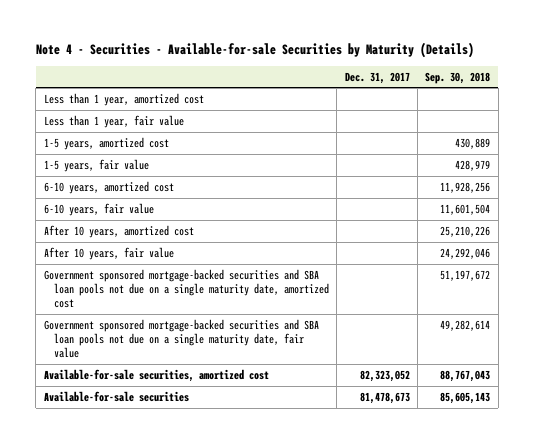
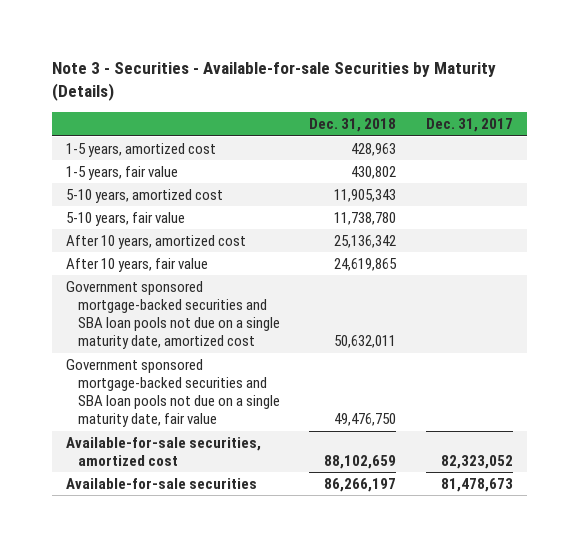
- Note 4 - Securities - Available-for-sale Securities by Maturity (Details)
+ Note 3 - Securities - Available-for-sale Securities by Maturity (Details)
- | Dec. 31, 2017 | Sep. 30, 2018
+ | Dec. 31, 2018 | Dec. 31, 2017
- Less than 1 year, amortized cost
- Less than 1 year, fair value
- 6-10 years, amortized cost | | 11,928,256
- 6-10 years, fair value | | 11,601,504
+ 5-10 years, amortized cost | 11,905,343 |
+ 5-10 years, fair value | 11,738,780 |

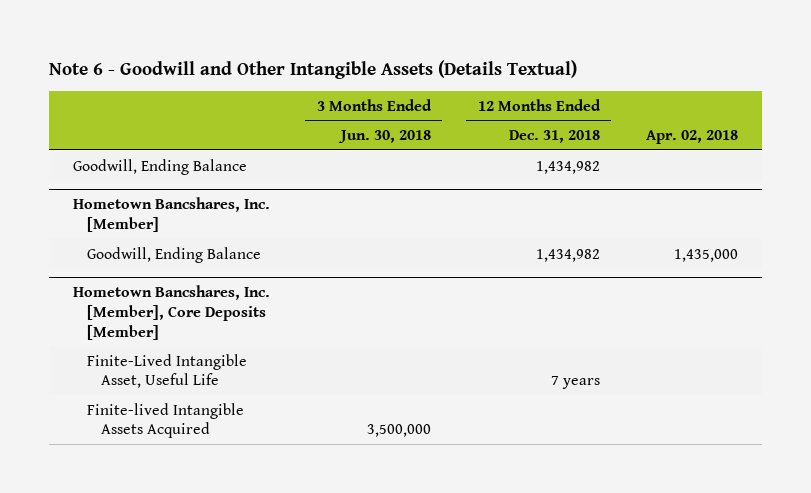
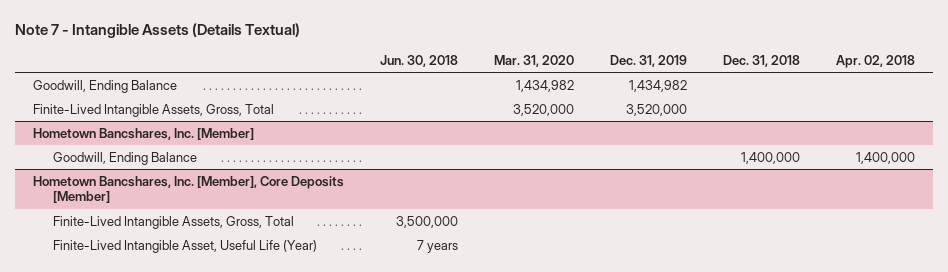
- Note 6 - Goodwill and Other Intangible Assets (Details Textual)
+ Note 7 - Intangible Assets (Details Textual)
- | 3 Months Ended Jun. 30, 2018 | 12 Months Ended Dec. 31, 2018 | Apr. 02, 2018
+ | Jun. 30, 2018 | Mar. 31, 2020 | Dec. 31, 2019 | Dec. 31, 2018 | Apr. 02, 2018
+ Finite-Lived Intangible Assets, Gross, Total | | 3,520,000 | 3,520,000 | |
@ Hometown Bancshares, Inc. [Member]
- Goodwill, Ending Balance | | 1,434,982 | 1,435,000
+ Goodwill, Ending Balance | | | | 1,400,000 | 1,400,000
@ Hometown Bancshares, Inc. [Member], Core Deposits [Member]
- Finite-Lived Intangible Asset, Useful Life | | 7 years |
- Finite-lived Intangible Assets Acquired | 3,500,000 | |
+ Finite-Lived Intangible Assets, Gross, Total | 3,500,000 | | | |
+ Finite-Lived Intangible Asset, Useful Life (Year) | 7 years | | | |

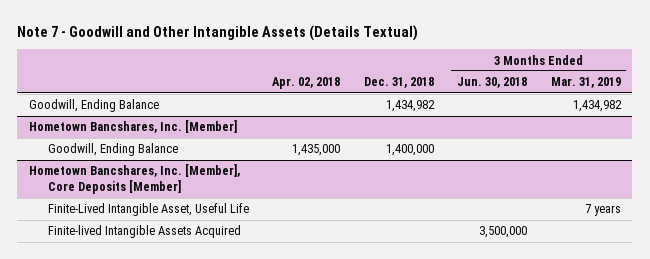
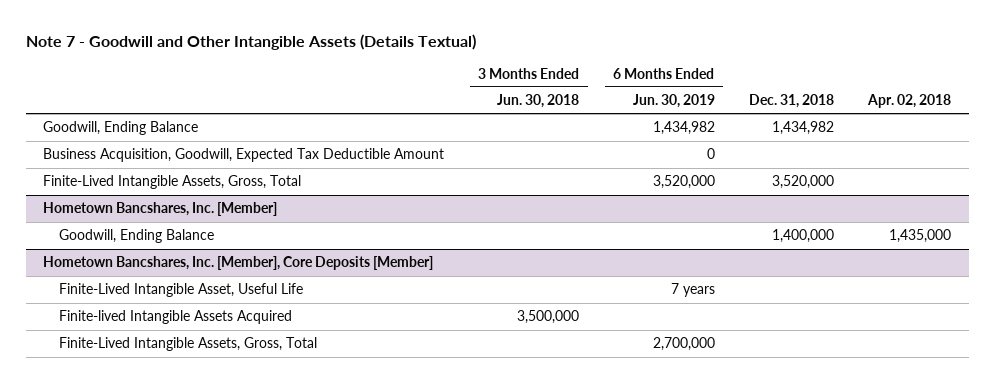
- | Apr. 02, 2018 | Dec. 31, 2018 | 3 Months Ended Jun. 30, 2018 | 3 Months Ended Mar. 31, 2019
+ | 3 Months Ended Jun. 30, 2018 | 6 Months Ended Jun. 30, 2019 | Dec. 31, 2018 | Apr. 02, 2018
+ Business Acquisition, Goodwill, Expected Tax Deductible Amount | | 0 | |
+ Finite-Lived Intangible Assets, Gross, Total | | 3,520,000 | 3,520,000 |
@ Hometown Bancshares, Inc. [Member], Core Deposits [Member]
+ Finite-Lived Intangible Assets, Gross, Total | | 2,700,000 | |

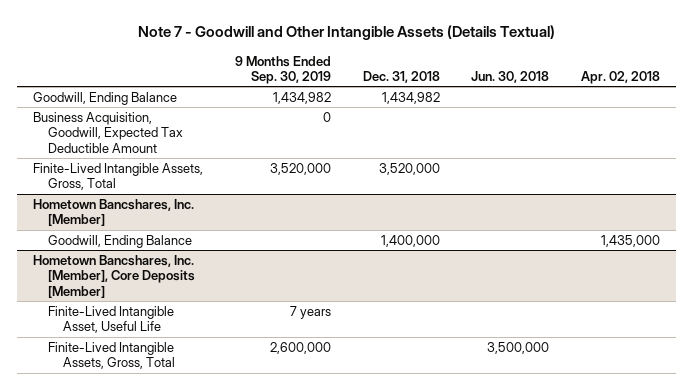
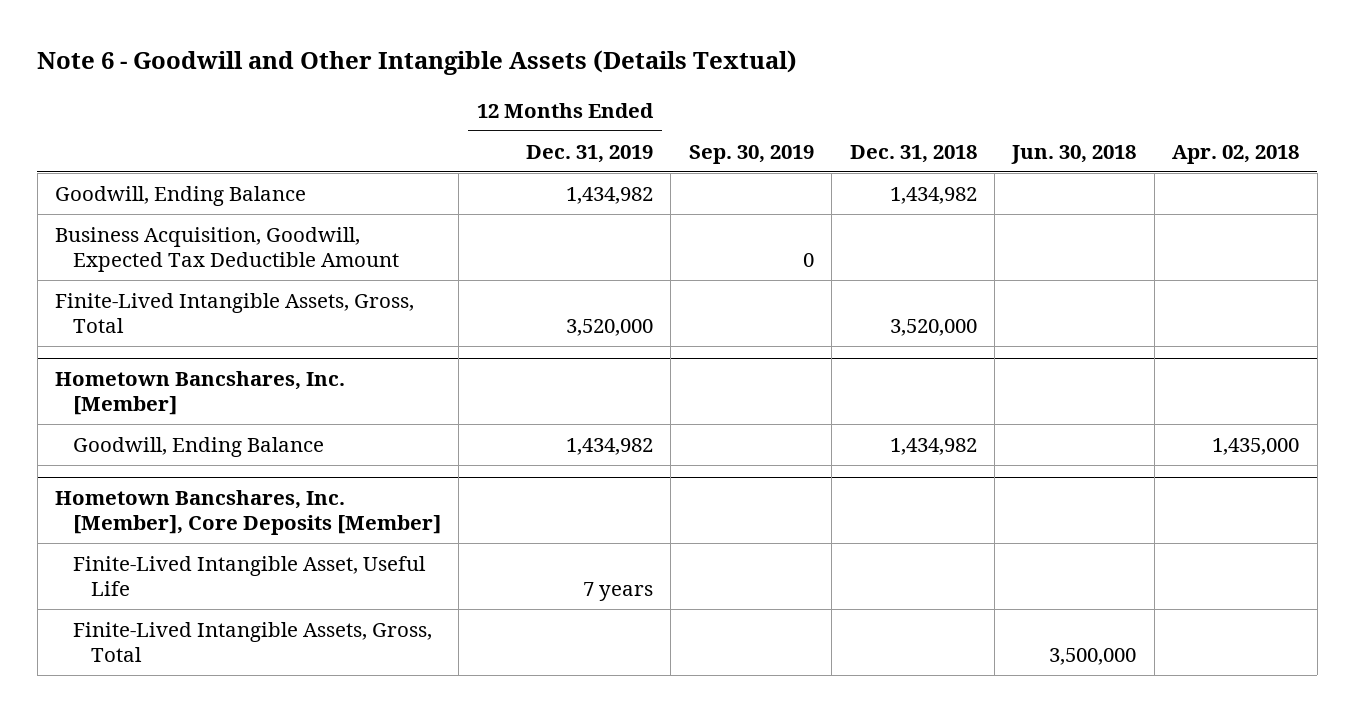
- Note 7 - Goodwill and Other Intangible Assets (Details Textual)
+ Note 6 - Goodwill and Other Intangible Assets (Details Textual)
- | 9 Months Ended Sep. 30, 2019 | Dec. 31, 2018 | Jun. 30, 2018 | Apr. 02, 2018
+ | 12 Months Ended Dec. 31, 2019 | Sep. 30, 2019 | Dec. 31, 2018 | Jun. 30, 2018 | Apr. 02, 2018
@ Hometown Bancshares, Inc. [Member]
- Goodwill, Ending Balance | | 1,400,000 | | 1,435,000
+ Goodwill, Ending Balance | 1,434,982 | | 1,434,982 | | 1,435,000

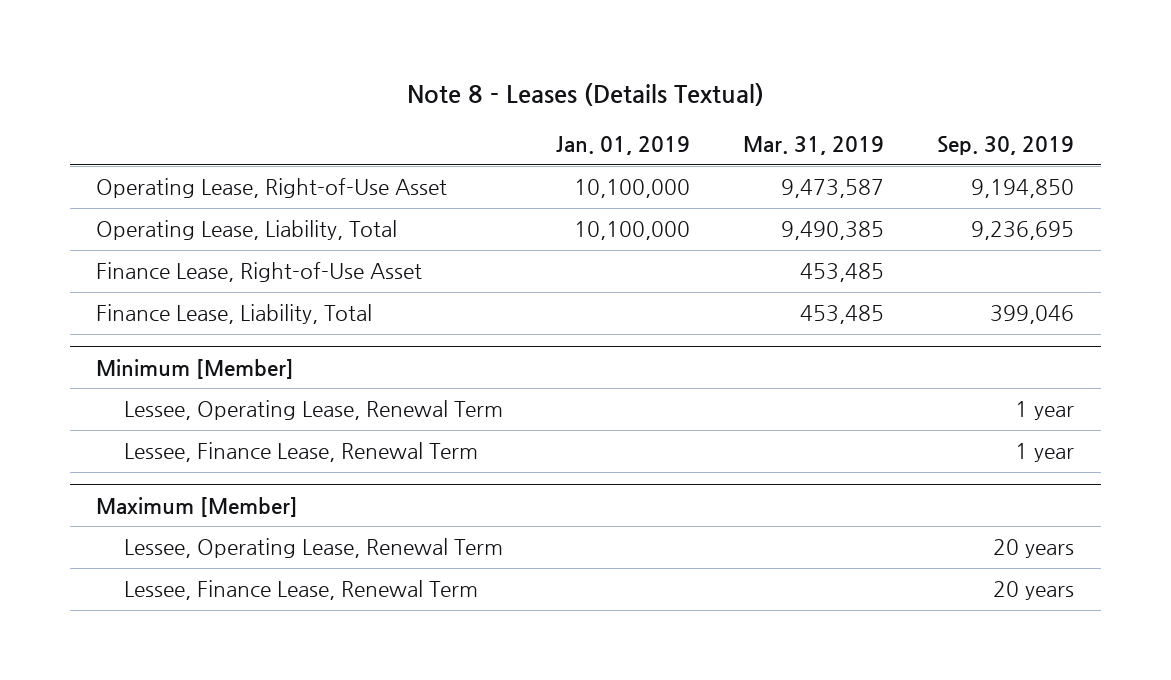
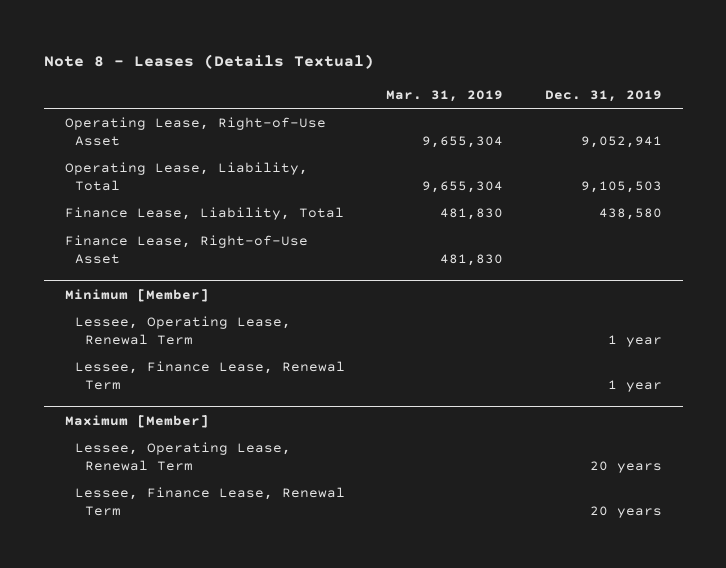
- | Jan. 01, 2019 | Mar. 31, 2019 | Sep. 30, 2019
+ | Mar. 31, 2019 | Dec. 31, 2019
- Operating Lease, Right-of-Use Asset | 10,100,000 | 9,473,587 | 9,194,850
- Operating Lease, Liability, Total | 10,100,000 | 9,490,385 | 9,236,695
- Finance Lease, Right-of-Use Asset | | 453,485 |
- Finance Lease, Liability, Total | | 453,485 | 399,046
+ Operating Lease, Right-of-Use Asset | 9,655,304 | 9,052,941
+ Operating Lease, Liability, Total | 9,655,304 | 9,105,503
+ Finance Lease, Liability, Total | 481,830 | 438,580
+ Finance Lease, Right-of-Use Asset | 481,830 |

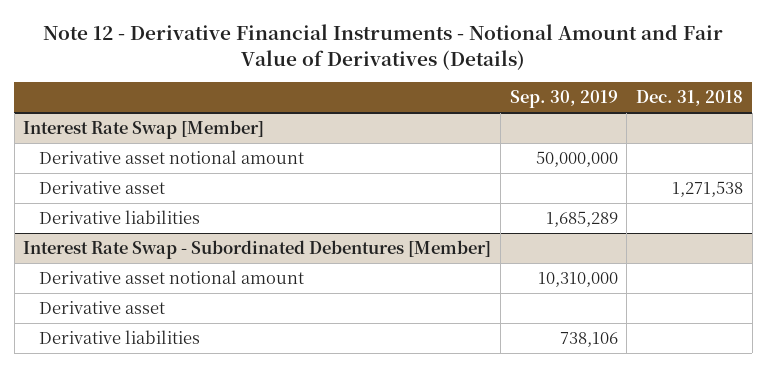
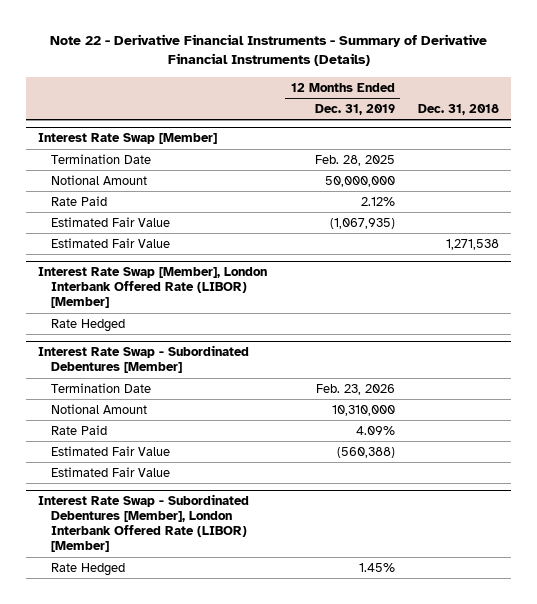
- Note 12 - Derivative Financial Instruments - Notional Amount and Fair Value of Derivatives (Details)
+ Note 22 - Derivative Financial Instruments - Summary of Derivative Financial Instruments (Details)
- | Sep. 30, 2019 | Dec. 31, 2018
+ | 12 Months Ended Dec. 31, 2019 | Dec. 31, 2018
@ Interest Rate Swap [Member]
- Derivative asset notional amount | 50,000,000 |
- Derivative asset | | 1,271,538
- Derivative liabilities | 1,685,289 |
+ Termination Date | Feb. 28, 2025 |
+ Notional Amount | 50,000,000 |
+ Rate Paid | 2.12% |
+ Estimated Fair Value | (1,067,935) |
+ Estimated Fair Value | | 1,271,538
+ Interest Rate Swap [Member], London Interbank Offered Rate (LIBOR) [Member]
+ Rate Hedged
@ Interest Rate Swap - Subordinated Debentures [Member]
- Derivative asset notional amount | 10,310,000 |
- Derivative asset
- Derivative liabilities | 738,106 |
+ Termination Date | Feb. 23, 2026 |
+ Notional Amount | 10,310,000 |
+ Rate Paid | 4.09% |
+ Estimated Fair Value | (560,388) |
+ Estimated Fair Value
+ Interest Rate Swap - Subordinated Debentures [Member], London Interbank Offered Rate (LIBOR) [Member]
+ Rate Hedged | 1.45% |

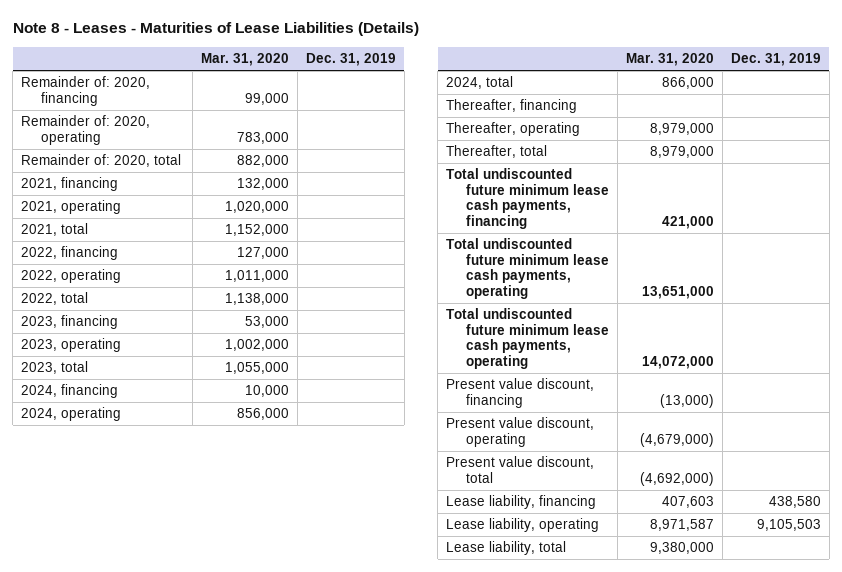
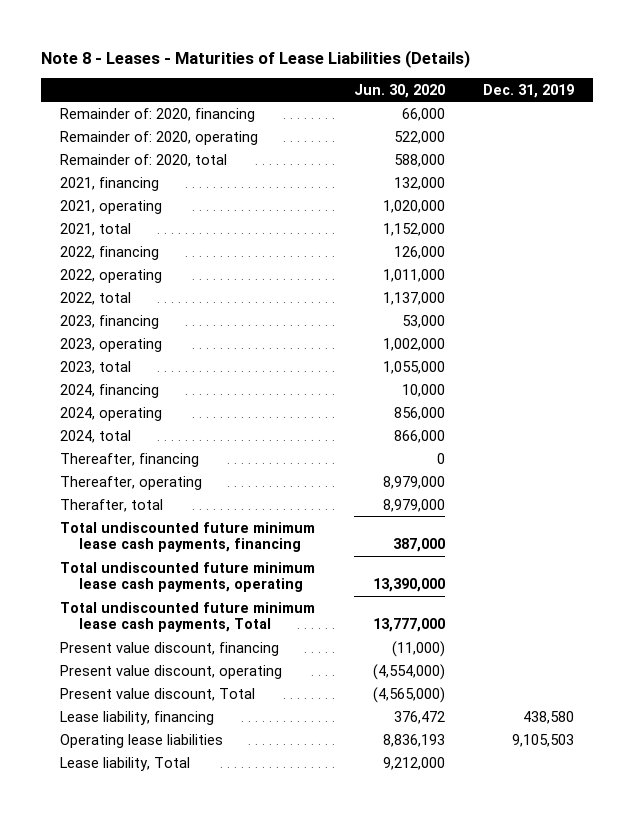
- | Mar. 31, 2020 | Dec. 31, 2019
+ | Jun. 30, 2020 | Dec. 31, 2019
- Thereafter, total | 8,979,000 |
+ Therafter, total | 8,979,000 |
- Total undiscounted future minimum lease cash payments, operating | 14,072,000 |
+ Total undiscounted future minimum lease cash payments, Total | 13,777,000 |
- Present value discount, total | (4,692,000) |
+ Present value discount, Total | (4,565,000) |
- Lease liability, operating | 8,971,587 | 9,105,503
- Lease liability, total | 9,380,000 |
+ Operating lease liabilities | 8,836,193 | 9,105,503
+ Lease liability, Total | 9,212,000 |

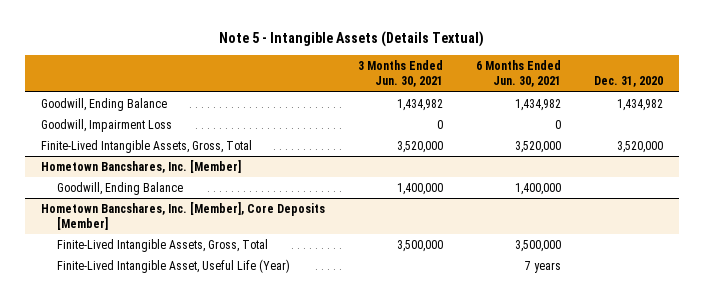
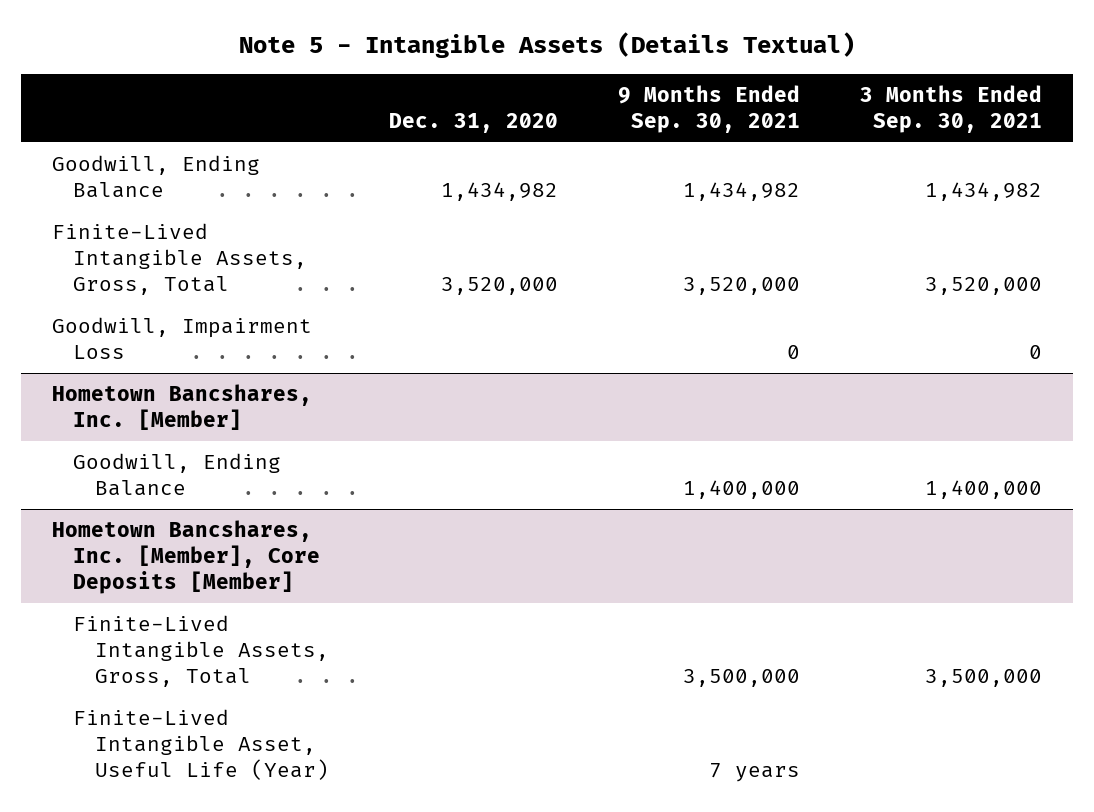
- | 3 Months Ended Jun. 30, 2021 | 6 Months Ended Jun. 30, 2021 | Dec. 31, 2020
+ | Dec. 31, 2020 | 9 Months Ended Sep. 30, 2021 | 3 Months Ended Sep. 30, 2021
moved down: Goodwill, Impairment Loss | | 0 | 0

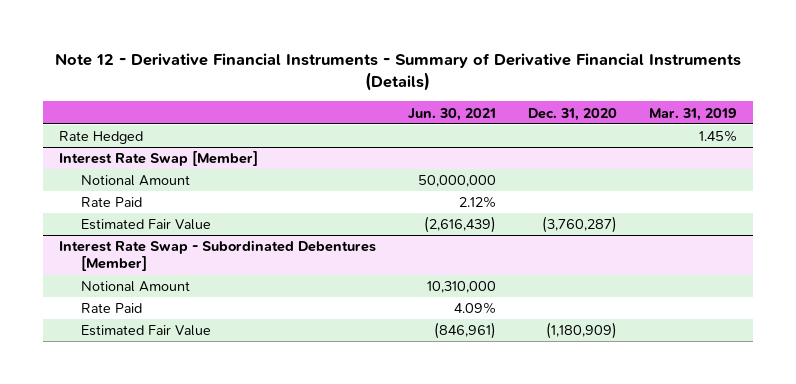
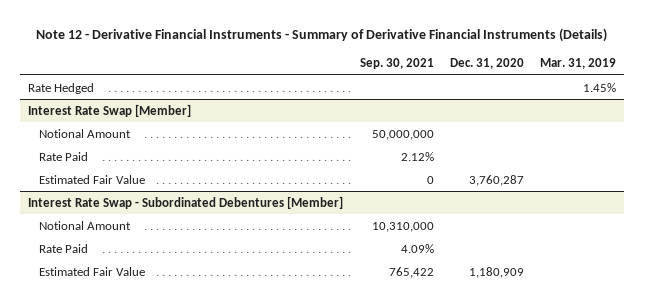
- | Jun. 30, 2021 | Dec. 31, 2020 | Mar. 31, 2019
+ | Sep. 30, 2021 | Dec. 31, 2020 | Mar. 31, 2019
@ Interest Rate Swap [Member]
- Estimated Fair Value | (2,616,439) | (3,760,287) |
+ Estimated Fair Value | 0 | 3,760,287 |
@ Interest Rate Swap - Subordinated Debentures [Member]
- Estimated Fair Value | (846,961) | (1,180,909) |
+ Estimated Fair Value | 765,422 | 1,180,909 |

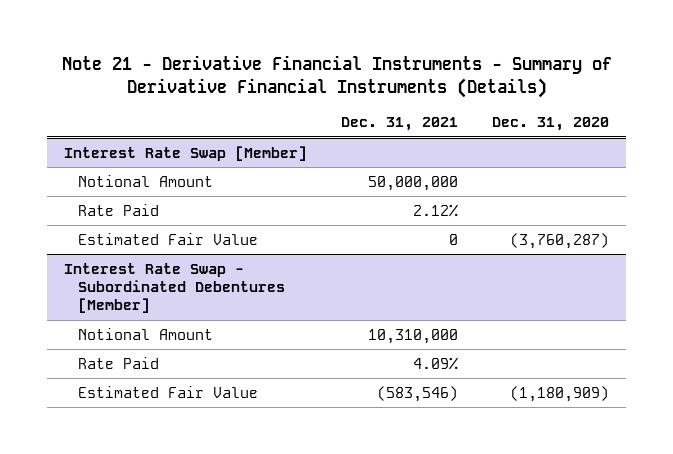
- Note 12 - Derivative Financial Instruments - Summary of Derivative Financial Instruments (Details)
+ Note 21 - Derivative Financial Instruments - Summary of Derivative Financial Instruments (Details)
- | Sep. 30, 2021 | Dec. 31, 2020 | Mar. 31, 2019
+ | Dec. 31, 2021 | Dec. 31, 2020
- Rate Hedged | | | 1.45%
@ Interest Rate Swap [Member]
- Estimated Fair Value | 0 | 3,760,287 |
+ Estimated Fair Value | 0 | (3,760,287)
@ Interest Rate Swap - Subordinated Debentures [Member]
- Estimated Fair Value | 765,422 | 1,180,909 |
+ Estimated Fair Value | (583,546) | (1,180,909)

